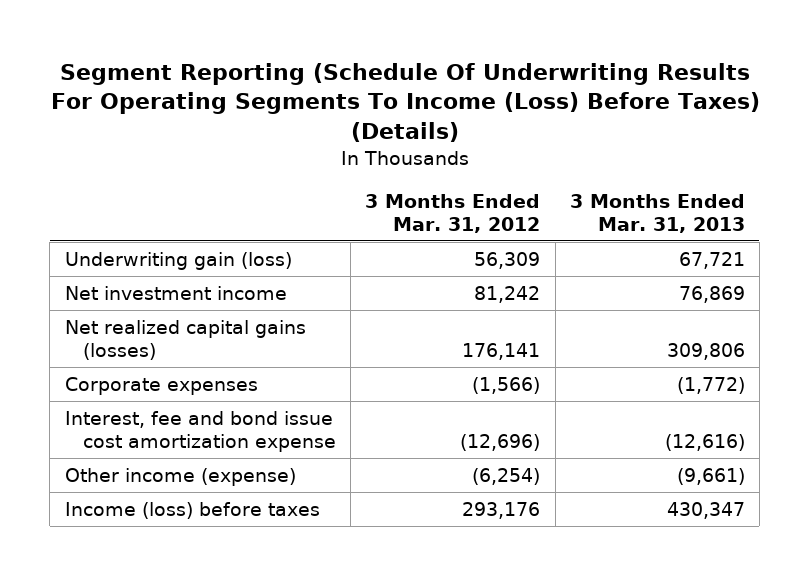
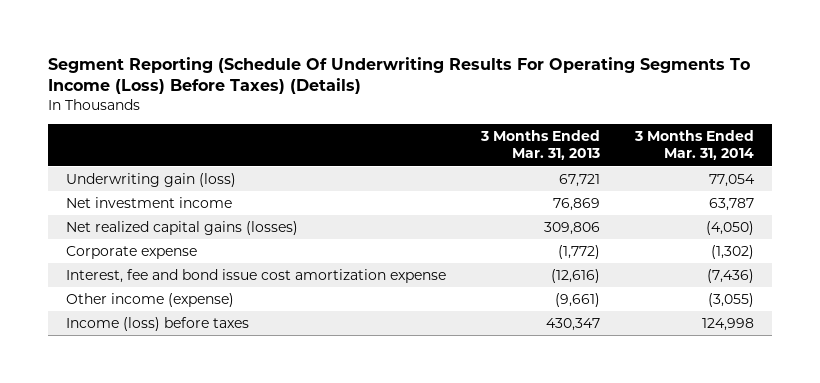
- | 3 Months Ended Mar. 31, 2012 | 3 Months Ended Mar. 31, 2013
+ | 3 Months Ended Mar. 31, 2013 | 3 Months Ended Mar. 31, 2014
- Corporate expenses | (1,566) | (1,772)
+ Corporate expense | (1,772) | (1,302)

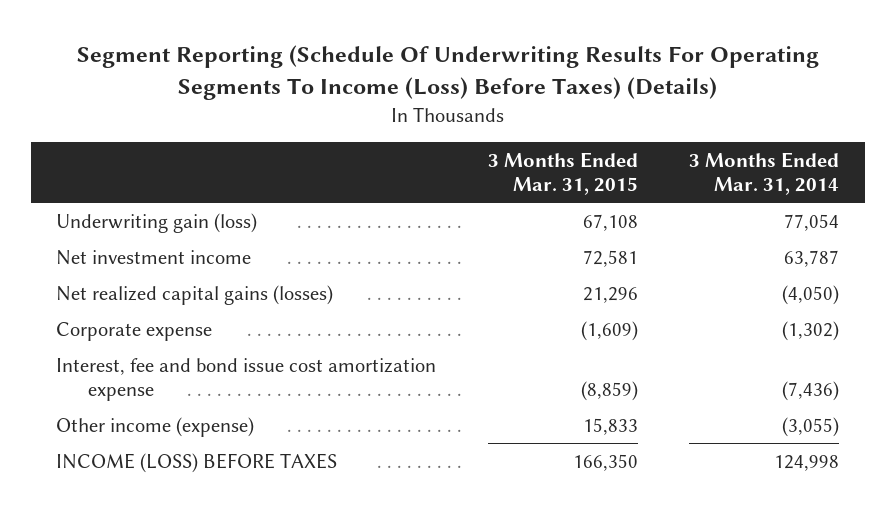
- | 3 Months Ended Mar. 31, 2013 | 3 Months Ended Mar. 31, 2014
+ | 3 Months Ended Mar. 31, 2015 | 3 Months Ended Mar. 31, 2014
- Income (loss) before taxes | 430,347 | 124,998
+ INCOME (LOSS) BEFORE TAXES | 166,350 | 124,998

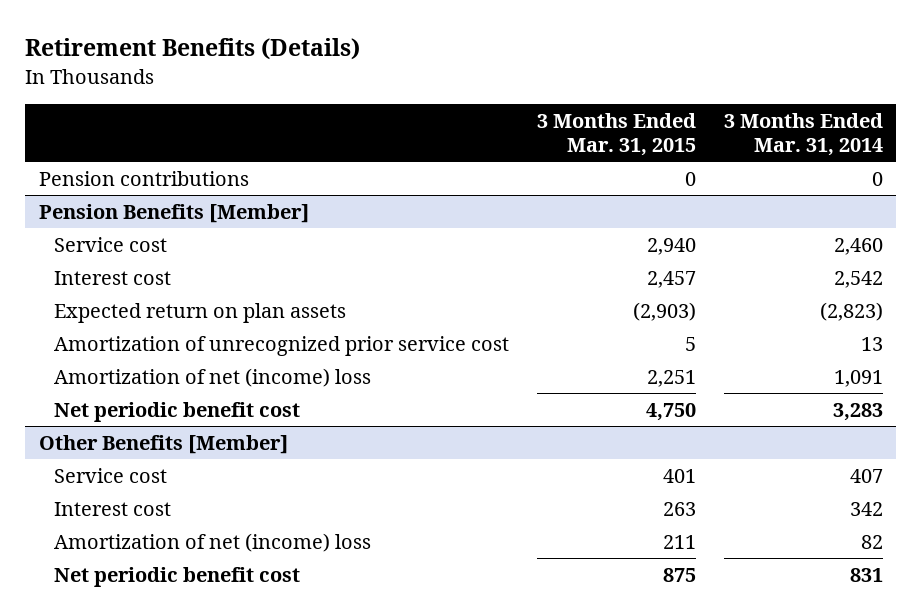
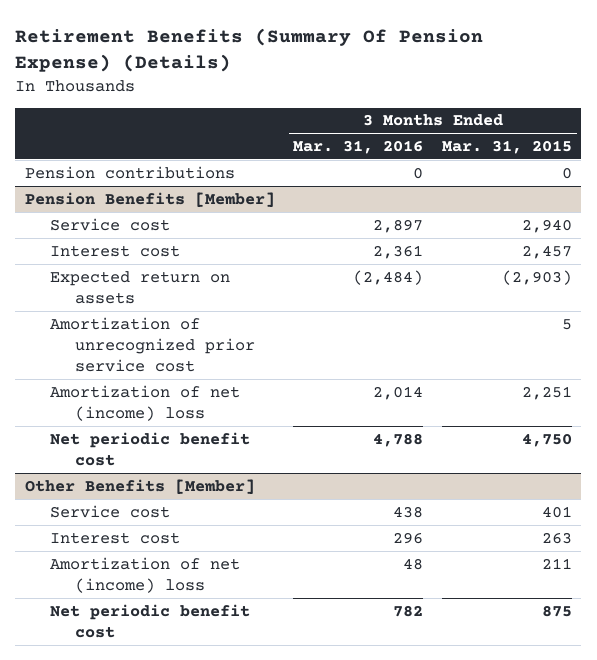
- Retirement Benefits (Details)
+ Retirement Benefits (Summary Of Pension Expense) (Details)
- | 3 Months Ended Mar. 31, 2015 | 3 Months Ended Mar. 31, 2014
+ | 3 Months Ended Mar. 31, 2016 | 3 Months Ended Mar. 31, 2015
@ Pension Benefits [Member]
- Expected return on plan assets | (2,903) | (2,823)
+ Expected return on assets | (2,484) | (2,903)

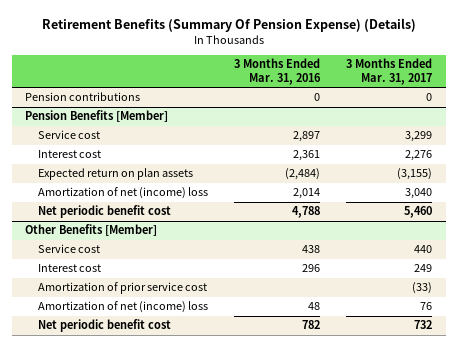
- | 3 Months Ended Mar. 31, 2016 | 3 Months Ended Mar. 31, 2015
+ | 3 Months Ended Mar. 31, 2016 | 3 Months Ended Mar. 31, 2017
@ Pension Benefits [Member]
- Expected return on assets | (2,484) | (2,903)
- Amortization of unrecognized prior service cost | | 5
+ Expected return on plan assets | (2,484) | (3,155)
@ Other Benefits [Member]
+ Amortization of prior service cost | | (33)

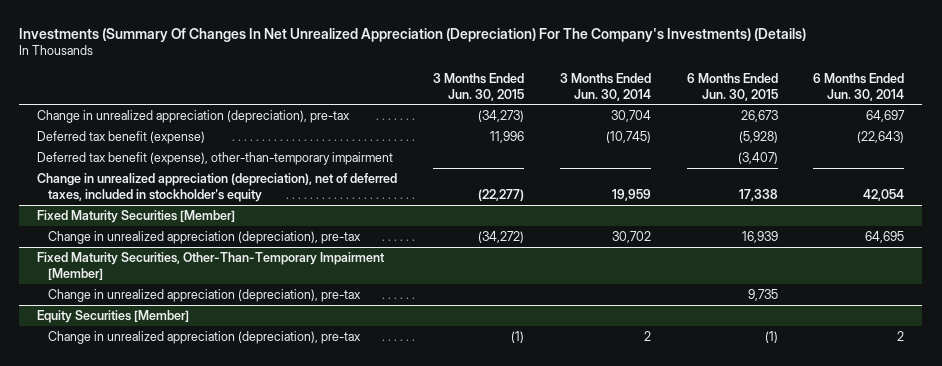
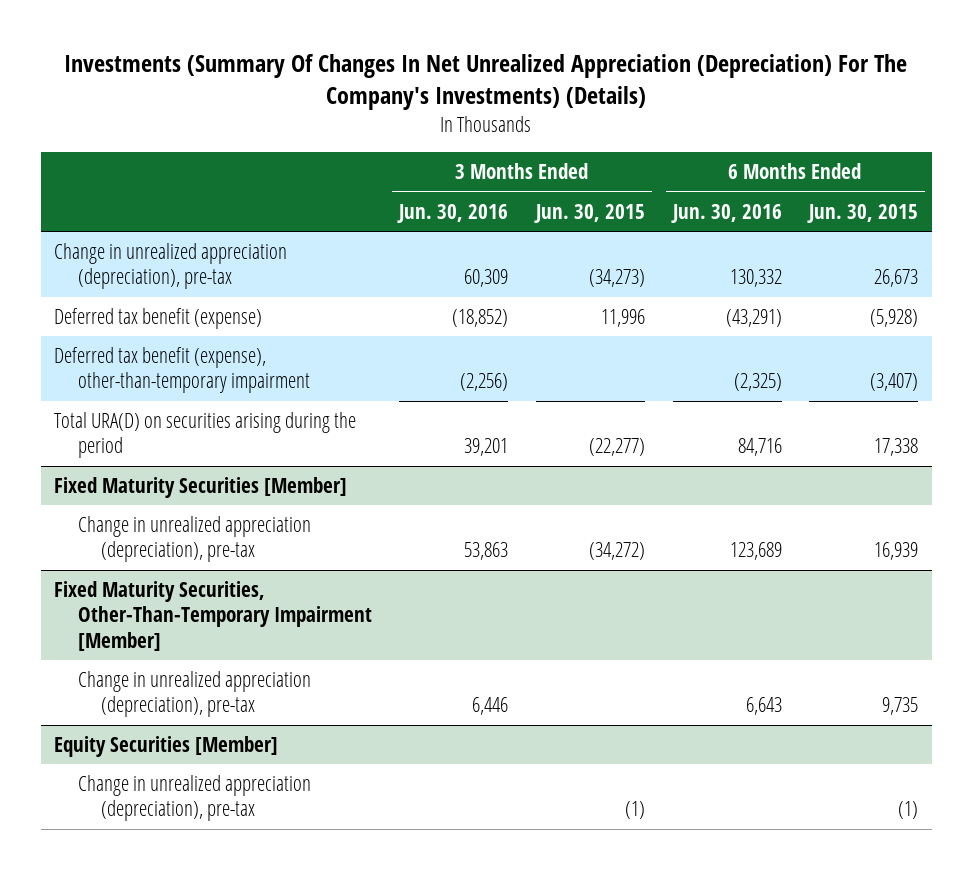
- | 3 Months Ended Jun. 30, 2015 | 3 Months Ended Jun. 30, 2014 | 6 Months Ended Jun. 30, 2015 | 6 Months Ended Jun. 30, 2014
+ | 3 Months Ended Jun. 30, 2016 | 3 Months Ended Jun. 30, 2015 | 6 Months Ended Jun. 30, 2016 | 6 Months Ended Jun. 30, 2015
- Change in unrealized appreciation (depreciation), net of deferred taxes, included in stockholder's equity | (22,277) | 19,959 | 17,338 | 42,054
+ Total URA(D) on securities arising during the period | 39,201 | (22,277) | 84,716 | 17,338

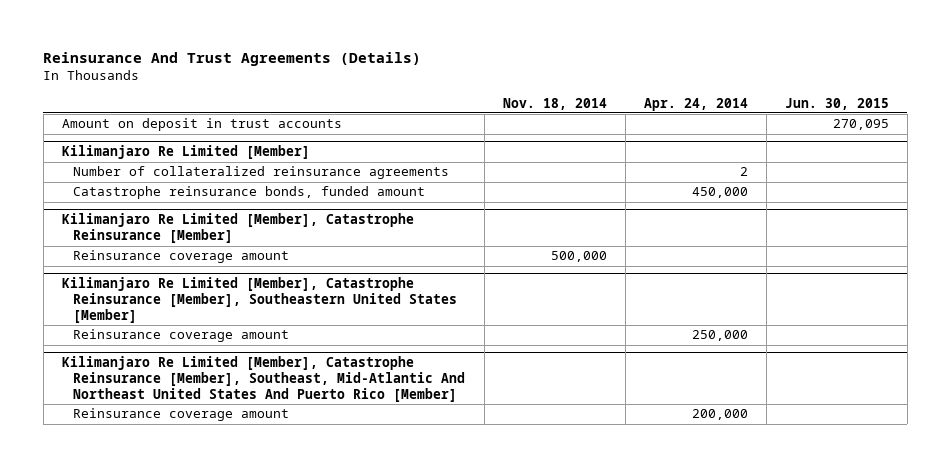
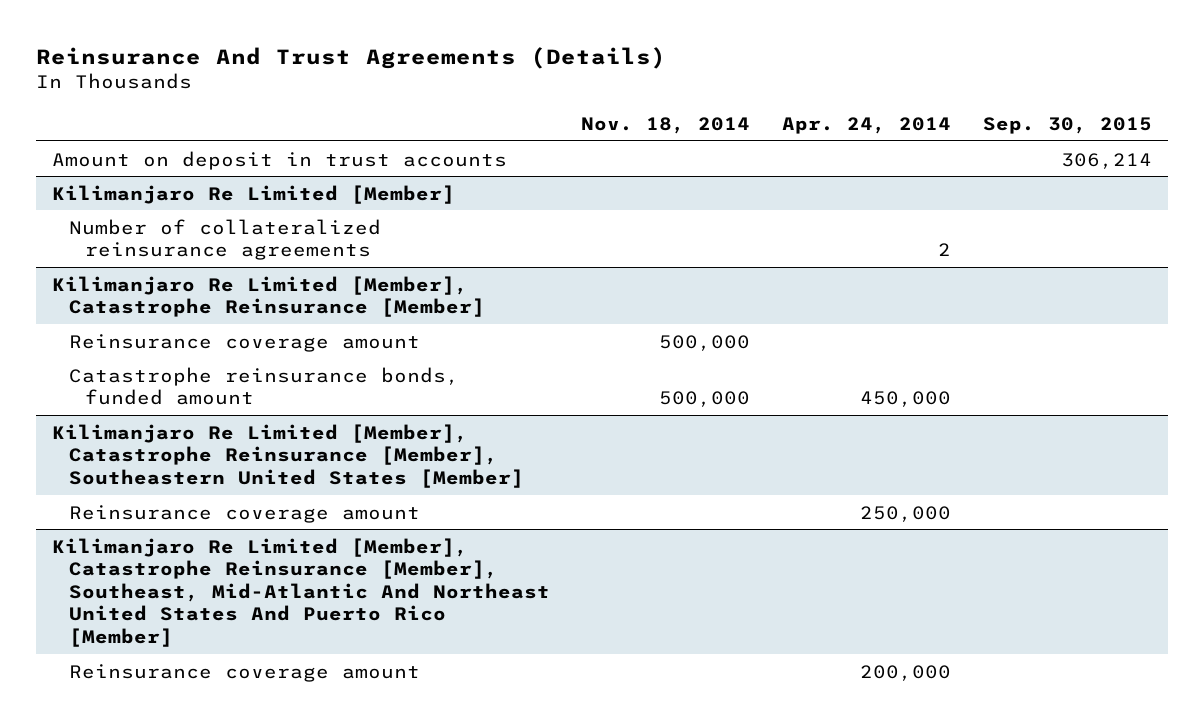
- | Nov. 18, 2014 | Apr. 24, 2014 | Jun. 30, 2015
+ | Nov. 18, 2014 | Apr. 24, 2014 | Sep. 30, 2015
@ Kilimanjaro Re Limited [Member]
- Catastrophe reinsurance bonds, funded amount | | 450,000 |
@ Kilimanjaro Re Limited [Member], Catastrophe Reinsurance [Member]
+ Catastrophe reinsurance bonds, funded amount | 500,000 | 450,000 |

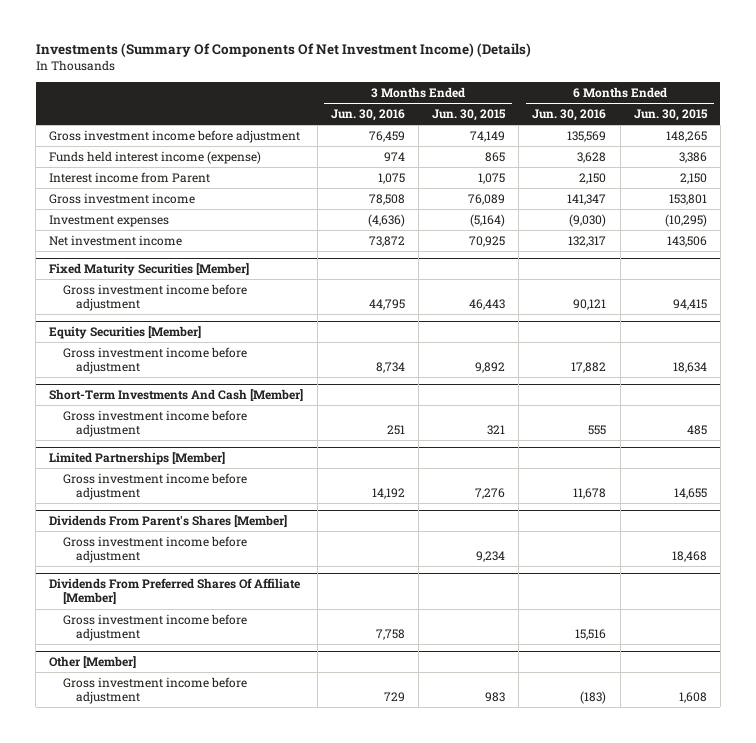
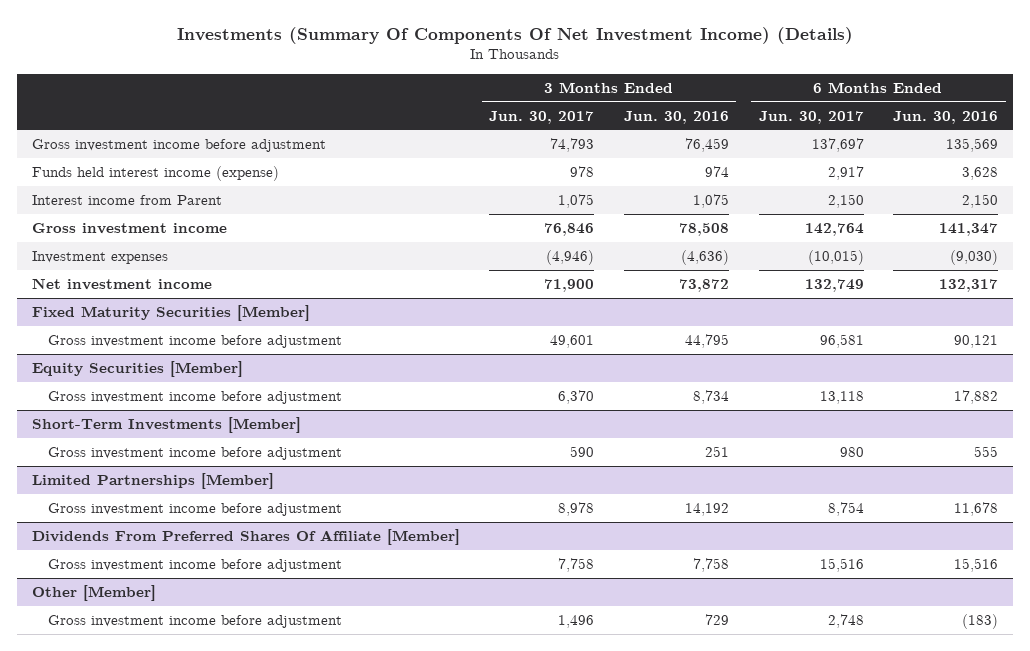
- | 3 Months Ended Jun. 30, 2016 | 3 Months Ended Jun. 30, 2015 | 6 Months Ended Jun. 30, 2016 | 6 Months Ended Jun. 30, 2015
+ | 3 Months Ended Jun. 30, 2017 | 3 Months Ended Jun. 30, 2016 | 6 Months Ended Jun. 30, 2017 | 6 Months Ended Jun. 30, 2016
- Short-Term Investments And Cash [Member]
+ Short-Term Investments [Member]
- Dividends From Parent's Shares [Member]
- Gross investment income before adjustment | | 9,234 | | 18,468

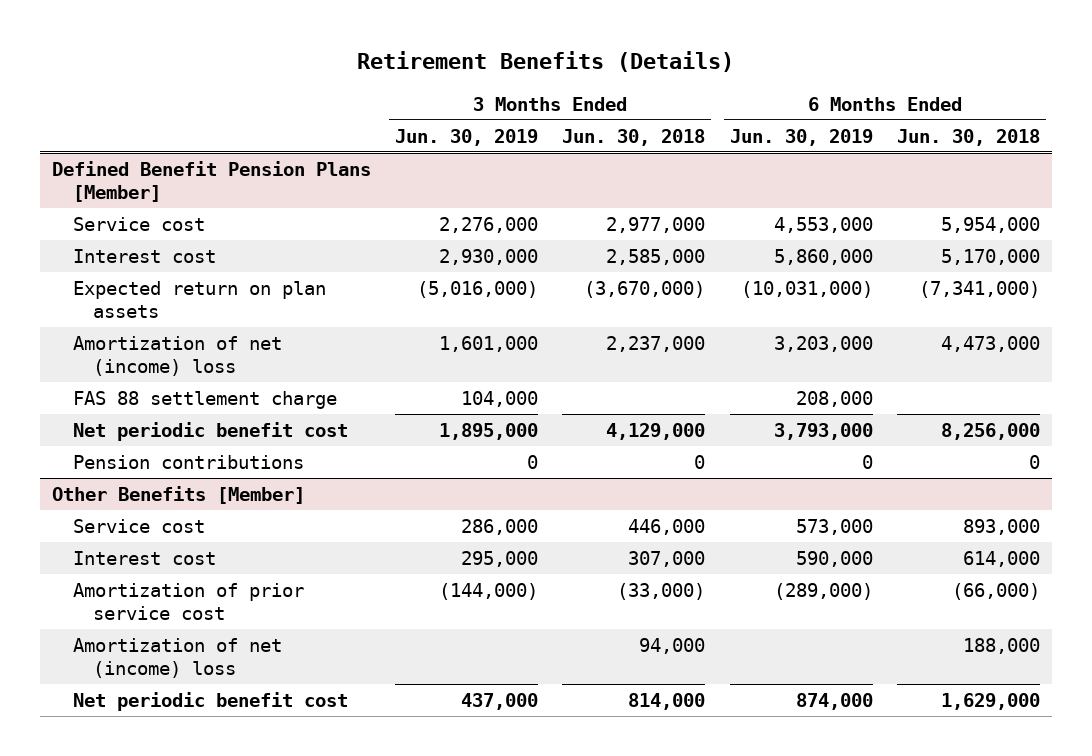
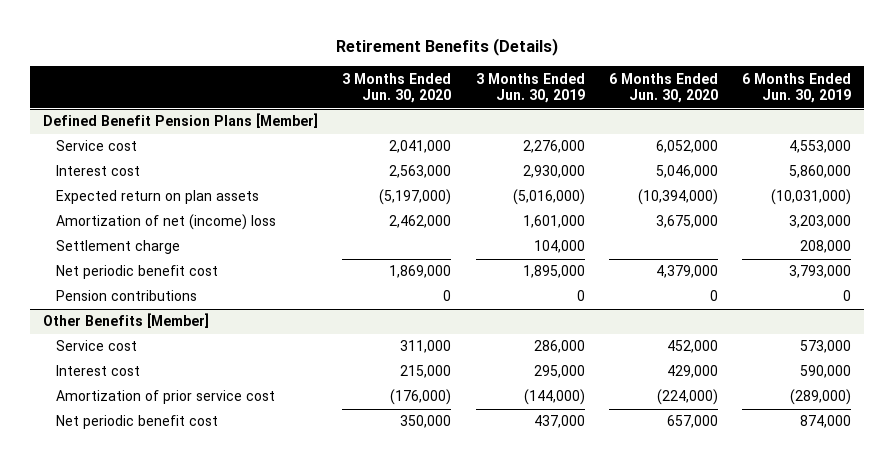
- | 3 Months Ended Jun. 30, 2019 | 3 Months Ended Jun. 30, 2018 | 6 Months Ended Jun. 30, 2019 | 6 Months Ended Jun. 30, 2018
+ | 3 Months Ended Jun. 30, 2020 | 3 Months Ended Jun. 30, 2019 | 6 Months Ended Jun. 30, 2020 | 6 Months Ended Jun. 30, 2019
@ Defined Benefit Pension Plans [Member]
- FAS 88 settlement charge | 104,000 | | 208,000 |
+ Settlement charge | | 104,000 | | 208,000
@ Other Benefits [Member]
- Amortization of net (income) loss | | 94,000 | | 188,000

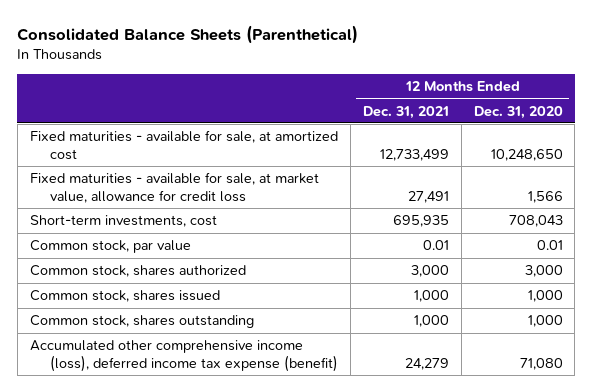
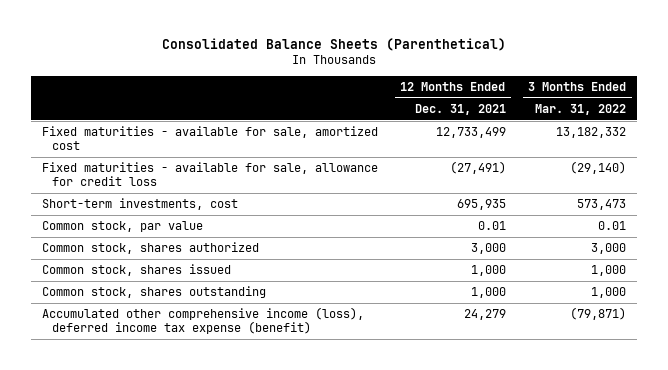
- | 12 Months Ended Dec. 31, 2021 | 12 Months Ended Dec. 31, 2020
+ | 12 Months Ended Dec. 31, 2021 | 3 Months Ended Mar. 31, 2022
- Fixed maturities - available for sale, at amortized cost | 12,733,499 | 10,248,650
- Fixed maturities - available for sale, at market value, allowance for credit loss | 27,491 | 1,566
+ Fixed maturities - available for sale, amortized cost | 12,733,499 | 13,182,332
+ Fixed maturities - available for sale, allowance for credit loss | (27,491) | (29,140)

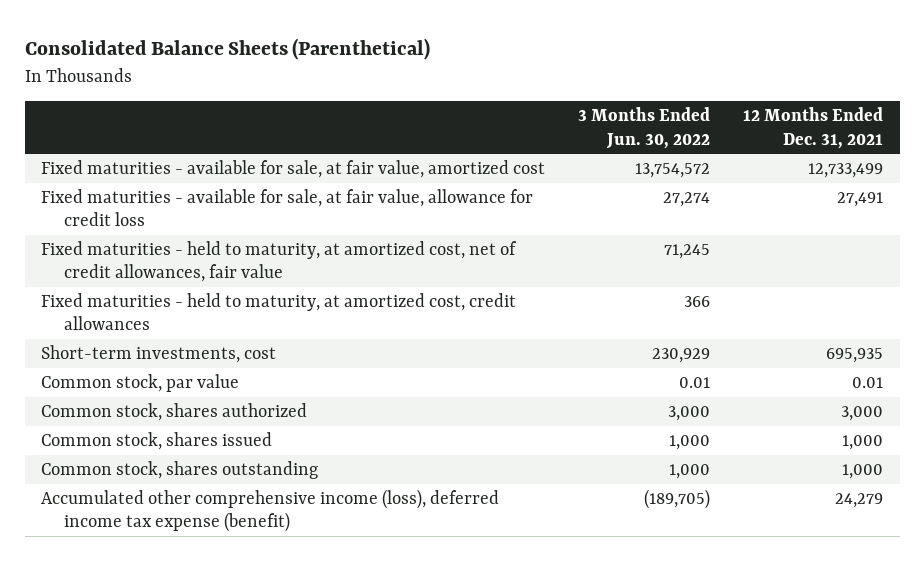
- | 12 Months Ended Dec. 31, 2021 | 3 Months Ended Mar. 31, 2022
+ | 3 Months Ended Jun. 30, 2022 | 12 Months Ended Dec. 31, 2021
- Fixed maturities - available for sale, amortized cost | 12,733,499 | 13,182,332
- Fixed maturities - available for sale, allowance for credit loss | (27,491) | (29,140)
+ Fixed maturities - available for sale, at fair value, amortized cost | 13,754,572 | 12,733,499
+ Fixed maturities - available for sale, at fair value, allowance for credit loss | 27,274 | 27,491
+ Fixed maturities - held to maturity, at amortized cost, net of credit allowances, fair value | 71,245 |
+ Fixed maturities - held to maturity, at amortized cost, credit allowances | 366 |

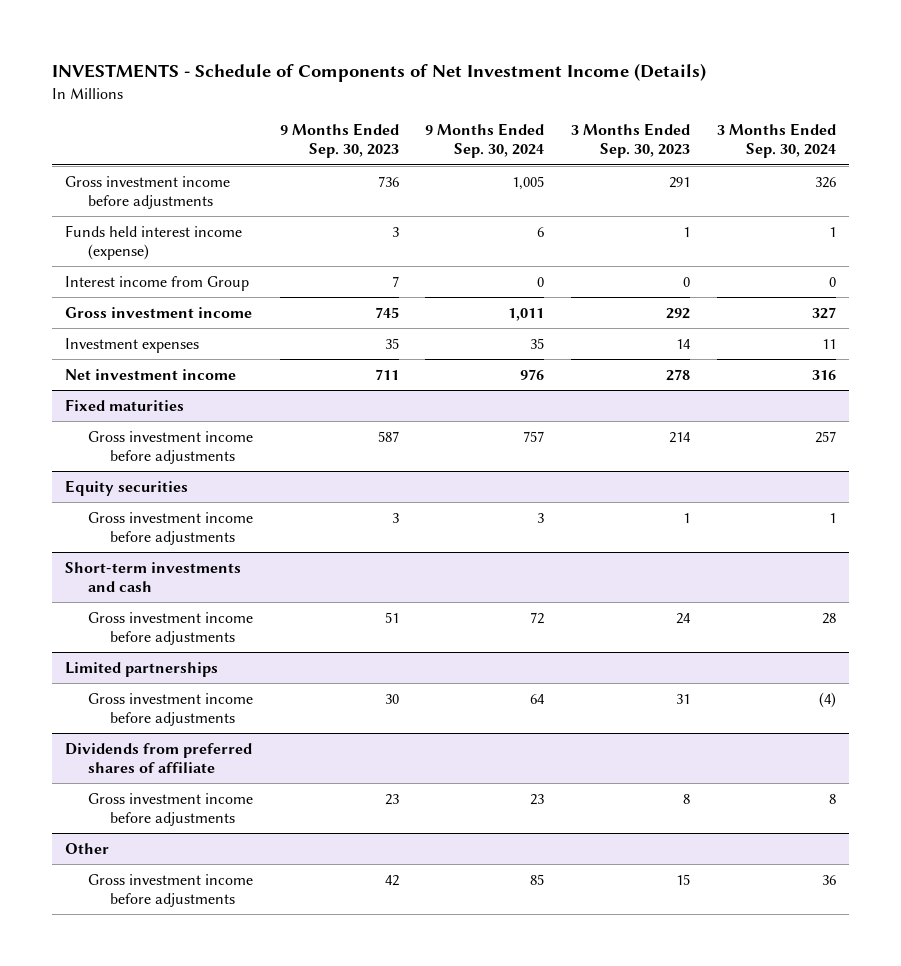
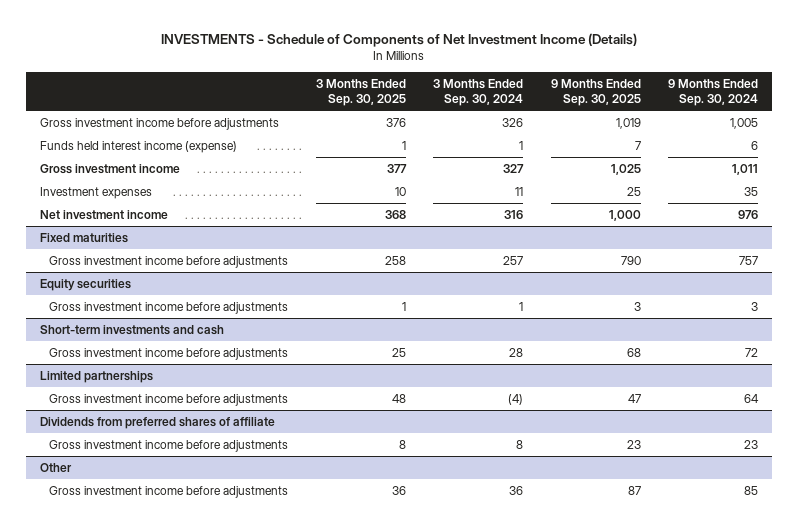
- | 9 Months Ended Sep. 30, 2023 | 9 Months Ended Sep. 30, 2024 | 3 Months Ended Sep. 30, 2023 | 3 Months Ended Sep. 30, 2024
+ | 3 Months Ended Sep. 30, 2025 | 3 Months Ended Sep. 30, 2024 | 9 Months Ended Sep. 30, 2025 | 9 Months Ended Sep. 30, 2024
- Interest income from Group | 7 | 0 | 0 | 0

